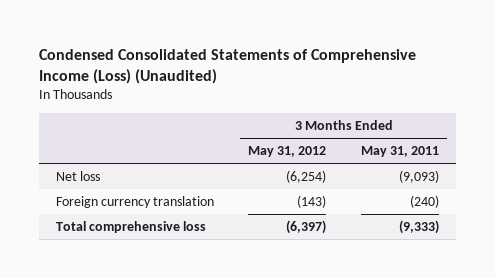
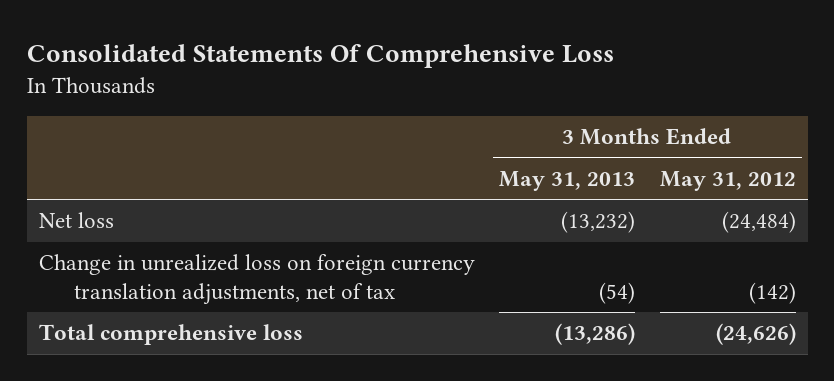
- Condensed Consolidated Statements of Comprehensive Income (Loss) (Unaudited)
+ Consolidated Statements Of Comprehensive Loss
- | 3 Months Ended May 31, 2012 | 3 Months Ended May 31, 2011
+ | 3 Months Ended May 31, 2013 | 3 Months Ended May 31, 2012
- Net loss | (6,254) | (9,093)
- Foreign currency translation | (143) | (240)
- Total comprehensive loss | (6,397) | (9,333)
+ Net loss | (13,232) | (24,484)
+ Change in unrealized loss on foreign currency translation adjustments, net of tax | (54) | (142)
+ Total comprehensive loss | (13,286) | (24,626)

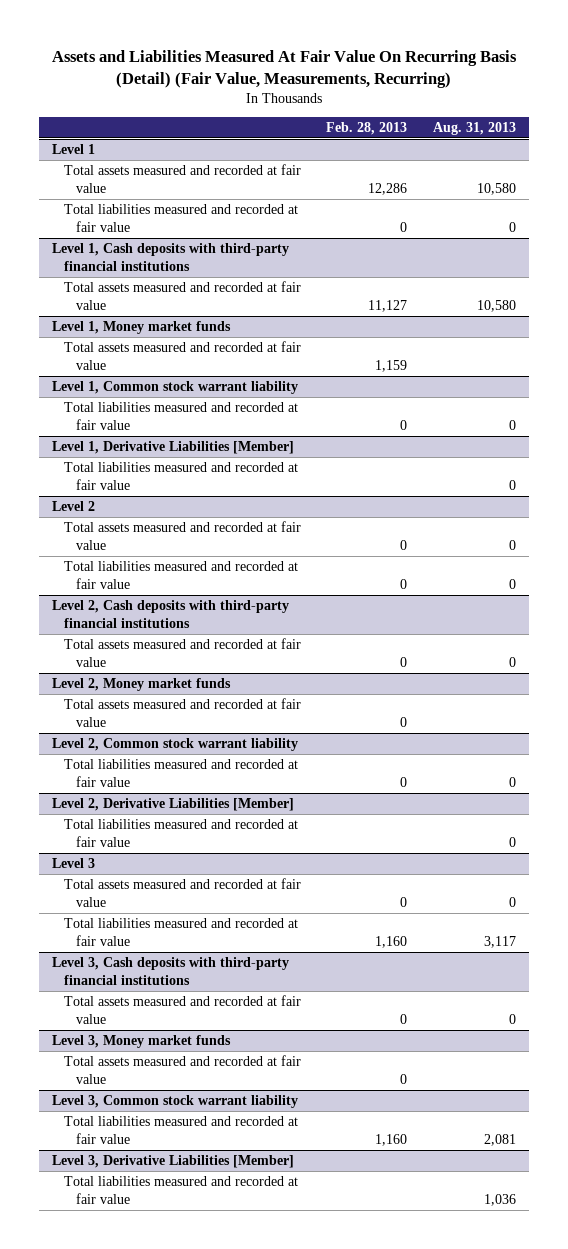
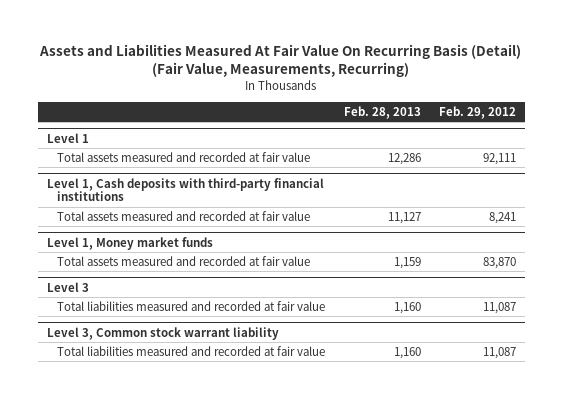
- | Feb. 28, 2013 | Aug. 31, 2013
+ | Feb. 28, 2013 | Feb. 29, 2012
@ Level 1
- Total liabilities measured and recorded at fair value | 0 | 0
- Level 1, Common stock warrant liability
- Total liabilities measured and recorded at fair value | 0 | 0
- Level 1, Derivative Liabilities [Member]
- Total liabilities measured and recorded at fair value | | 0
- Level 2
- Total assets measured and recorded at fair value | 0 | 0
- Total liabilities measured and recorded at fair value | 0 | 0
- Level 2, Cash deposits with third-party financial institutions
- Total assets measured and recorded at fair value | 0 | 0
- Level 2, Money market funds
- Total assets measured and recorded at fair value | 0 |
- Level 2, Common stock warrant liability
- Total liabilities measured and recorded at fair value | 0 | 0
- Level 2, Derivative Liabilities [Member]
- Total liabilities measured and recorded at fair value | | 0
@ Level 3
- Total assets measured and recorded at fair value | 0 | 0
- Level 3, Cash deposits with third-party financial institutions
- Total assets measured and recorded at fair value | 0 | 0
- Level 3, Money market funds
- Total assets measured and recorded at fair value | 0 |
- Level 3, Derivative Liabilities [Member]
- Total liabilities measured and recorded at fair value | | 1,036

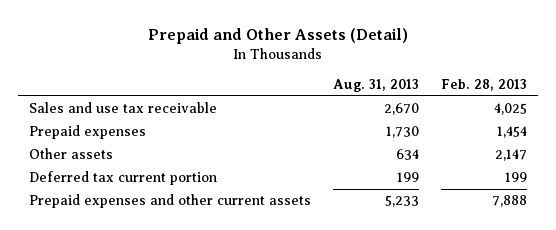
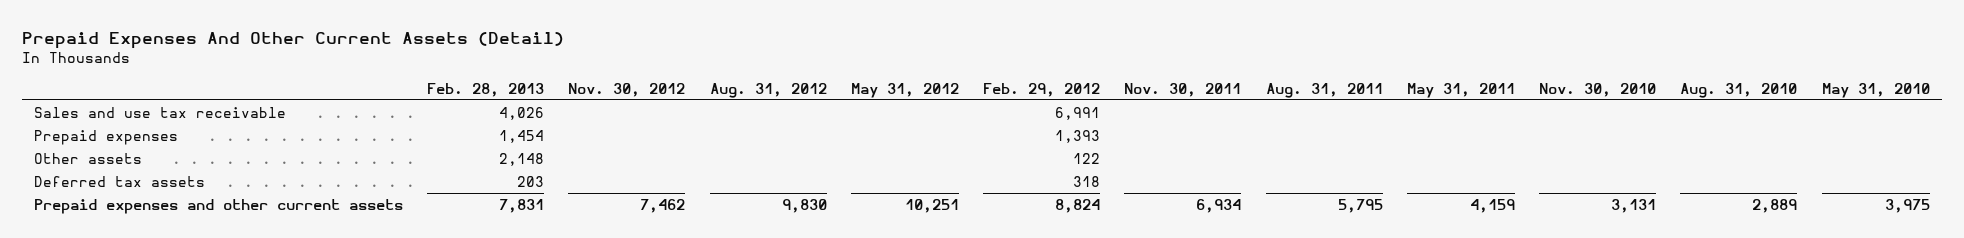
- Prepaid and Other Assets (Detail)
+ Prepaid Expenses And Other Current Assets (Detail)
- | Aug. 31, 2013 | Feb. 28, 2013
+ | Feb. 28, 2013 | Nov. 30, 2012 | Aug. 31, 2012 | May 31, 2012 | Feb. 29, 2012 | Nov. 30, 2011 | Aug. 31, 2011 | May 31, 2011 | Nov. 30, 2010 | Aug. 31, 2010 | May 31, 2010
- Sales and use tax receivable | 2,670 | 4,025
+ Sales and use tax receivable | 4,026 | | | | 6,991 | | | | | |
- Other assets | 634 | 2,147
- Deferred tax current portion | 199 | 199
- Prepaid expenses and other current assets | 5,233 | 7,888
+ Other assets | 2,148 | | | | 122 | | | | | |
+ Deferred tax assets | 203 | | | | 318 | | | | | |
+ Prepaid expenses and other current assets | 7,831 | 7,462 | 9,830 | 10,251 | 8,824 | 6,934 | 5,795 | 4,159 | 3,131 | 2,889 | 3,975

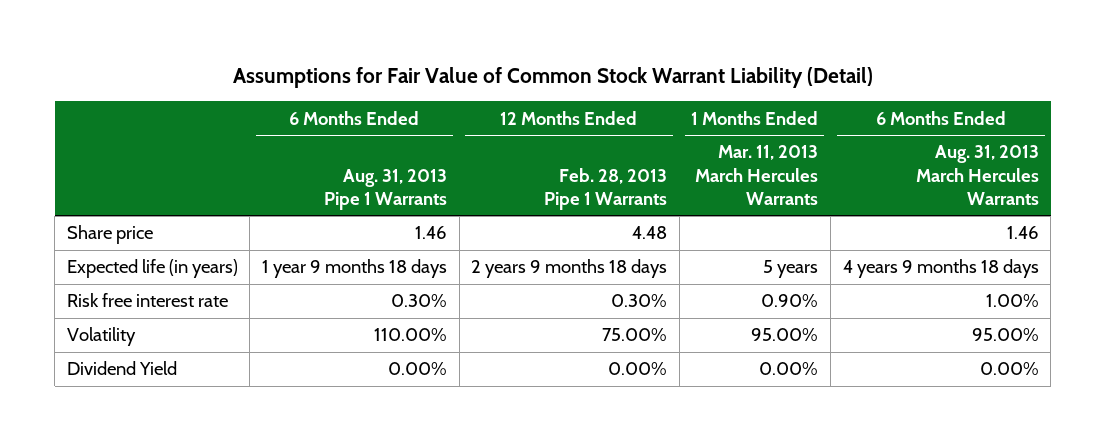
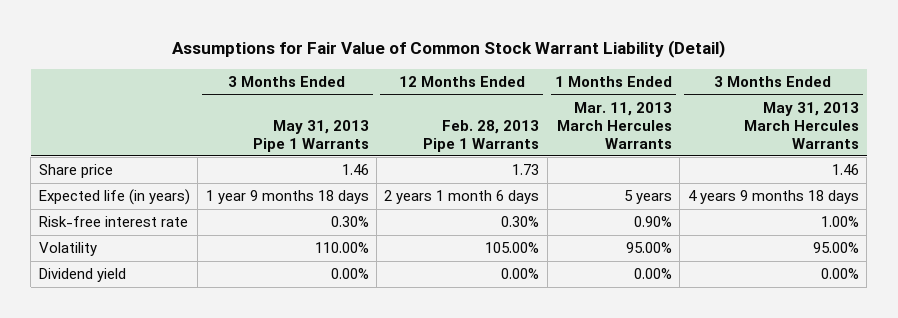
- | 6 Months Ended Aug. 31, 2013 Pipe 1 Warrants | 12 Months Ended Feb. 28, 2013 Pipe 1 Warrants | 1 Months Ended Mar. 11, 2013 March Hercules Warrants | 6 Months Ended Aug. 31, 2013 March Hercules Warrants
+ | 3 Months Ended May 31, 2013 Pipe 1 Warrants | 12 Months Ended Feb. 28, 2013 Pipe 1 Warrants | 1 Months Ended Mar. 11, 2013 March Hercules Warrants | 3 Months Ended May 31, 2013 March Hercules Warrants
- Share price | 1.46 | 4.48 | | 1.46
- Expected life (in years) | 1 year 9 months 18 days | 2 years 9 months 18 days | 5 years | 4 years 9 months 18 days
- Risk free interest rate | 0.30% | 0.30% | 0.90% | 1.00%
- Volatility | 110.00% | 75.00% | 95.00% | 95.00%
- Dividend Yield | 0.00% | 0.00% | 0.00% | 0.00%
+ Share price | 1.46 | 1.73 | | 1.46
+ Expected life (in years) | 1 year 9 months 18 days | 2 years 1 month 6 days | 5 years | 4 years 9 months 18 days
+ Risk-free interest rate | 0.30% | 0.30% | 0.90% | 1.00%
+ Volatility | 110.00% | 105.00% | 95.00% | 95.00%
+ Dividend yield | 0.00% | 0.00% | 0.00% | 0.00%

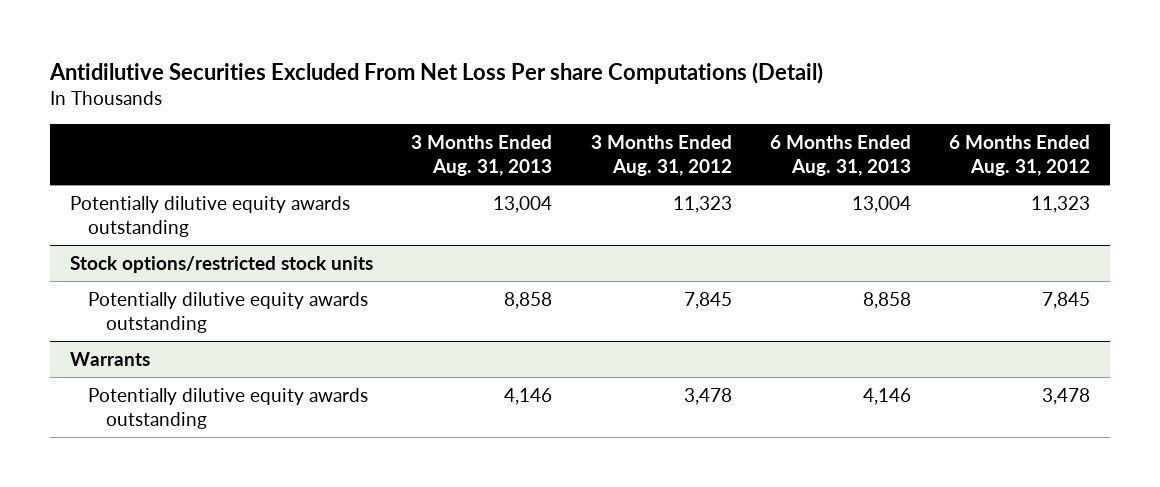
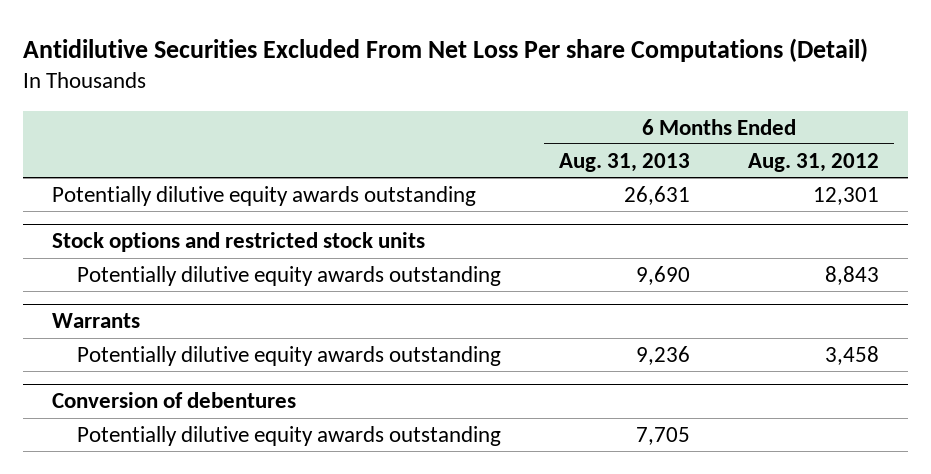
- | 3 Months Ended Aug. 31, 2013 | 3 Months Ended Aug. 31, 2012 | 6 Months Ended Aug. 31, 2013 | 6 Months Ended Aug. 31, 2012
+ | 6 Months Ended Aug. 31, 2013 | 6 Months Ended Aug. 31, 2012
- Potentially dilutive equity awards outstanding | 13,004 | 11,323 | 13,004 | 11,323
- Stock options/restricted stock units
- Potentially dilutive equity awards outstanding | 8,858 | 7,845 | 8,858 | 7,845
+ Potentially dilutive equity awards outstanding | 26,631 | 12,301
+ Stock options and restricted stock units
+ Potentially dilutive equity awards outstanding | 9,690 | 8,843
@ Warrants
- Potentially dilutive equity awards outstanding | 4,146 | 3,478 | 4,146 | 3,478
+ Potentially dilutive equity awards outstanding | 9,236 | 3,458
+ Conversion of debentures
+ Potentially dilutive equity awards outstanding | 7,705 |

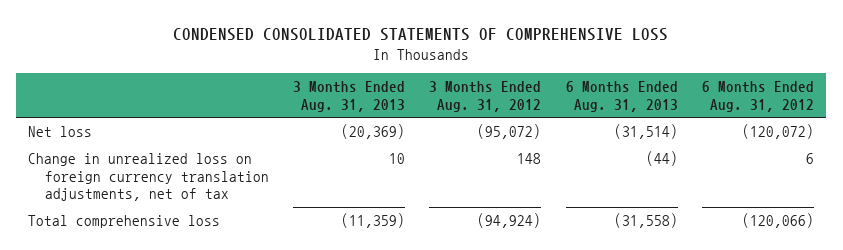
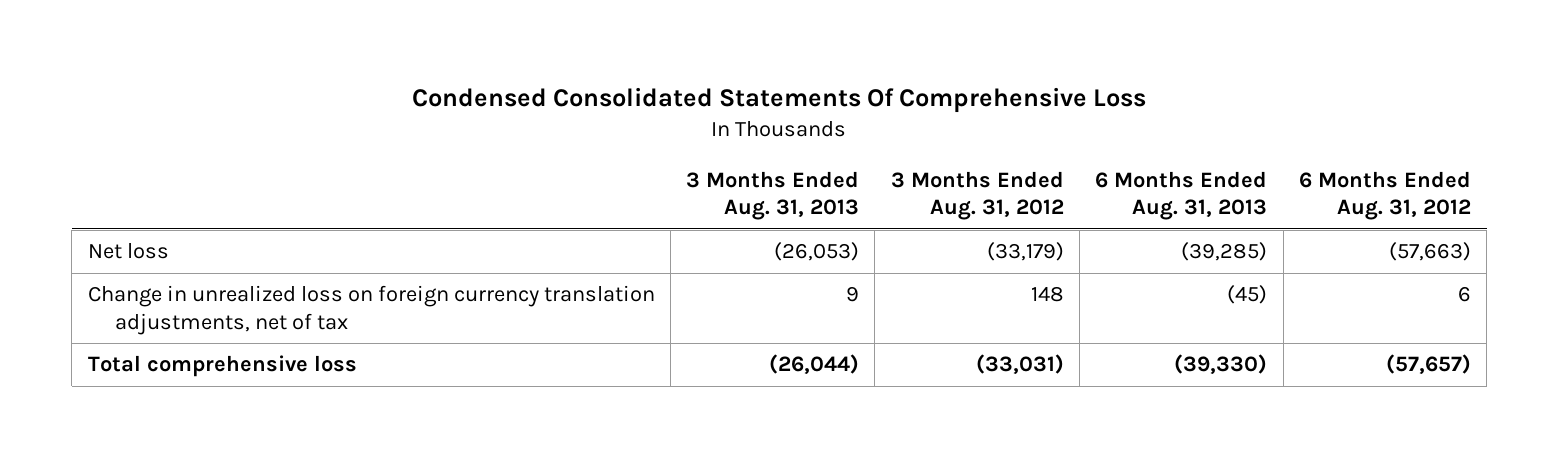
- CONDENSED CONSOLIDATED STATEMENTS OF COMPREHENSIVE LOSS
+ Condensed Consolidated Statements Of Comprehensive Loss
- Net loss | (20,369) | (95,072) | (31,514) | (120,072)
- Change in unrealized loss on foreign currency translation adjustments, net of tax | 10 | 148 | (44) | 6
- Total comprehensive loss | (11,359) | (94,924) | (31,558) | (120,066)
+ Net loss | (26,053) | (33,179) | (39,285) | (57,663)
+ Change in unrealized loss on foreign currency translation adjustments, net of tax | 9 | 148 | (45) | 6
+ Total comprehensive loss | (26,044) | (33,031) | (39,330) | (57,657)

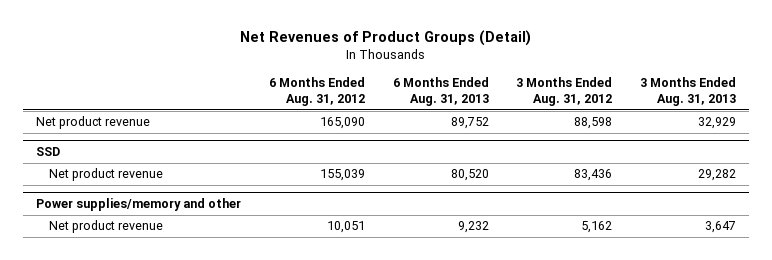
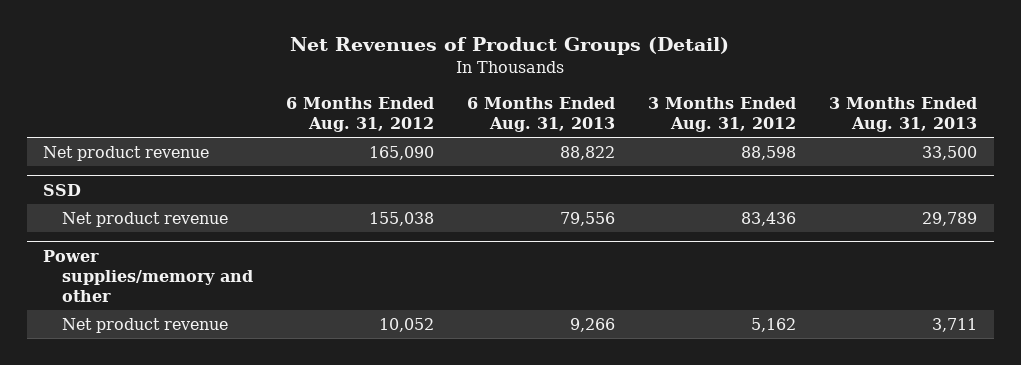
- Net product revenue | 165,090 | 89,752 | 88,598 | 32,929
+ Net product revenue | 165,090 | 88,822 | 88,598 | 33,500
@ SSD
- Net product revenue | 155,039 | 80,520 | 83,436 | 29,282
+ Net product revenue | 155,038 | 79,556 | 83,436 | 29,789
@ Power supplies/memory and other
- Net product revenue | 10,051 | 9,232 | 5,162 | 3,647
+ Net product revenue | 10,052 | 9,266 | 5,162 | 3,711

